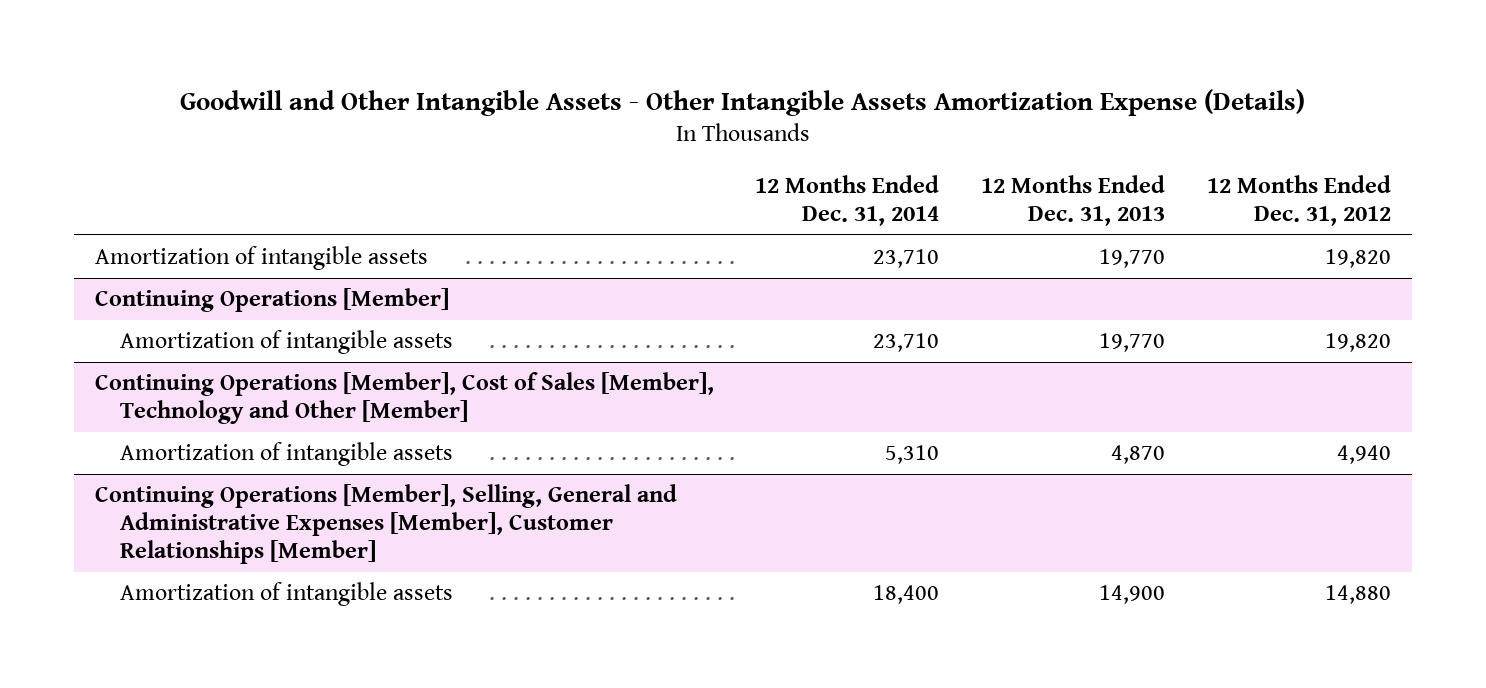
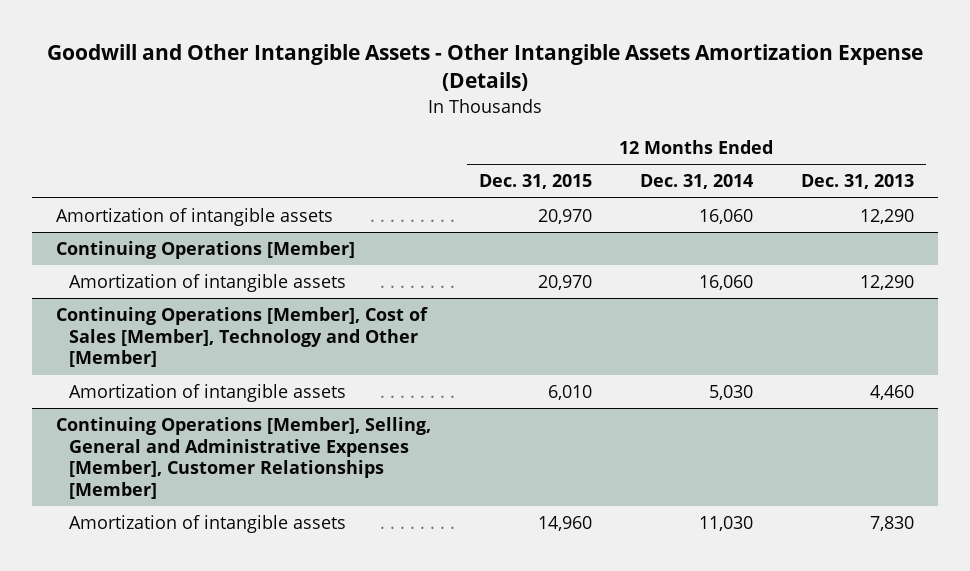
- | 12 Months Ended Dec. 31, 2014 | 12 Months Ended Dec. 31, 2013 | 12 Months Ended Dec. 31, 2012
+ | 12 Months Ended Dec. 31, 2015 | 12 Months Ended Dec. 31, 2014 | 12 Months Ended Dec. 31, 2013
- Amortization of intangible assets | 23,710 | 19,770 | 19,820
+ Amortization of intangible assets | 20,970 | 16,060 | 12,290
@ Continuing Operations [Member]
- Amortization of intangible assets | 23,710 | 19,770 | 19,820
+ Amortization of intangible assets | 20,970 | 16,060 | 12,290
@ Continuing Operations [Member], Cost of Sales [Member], Technology and Other [Member]
- Amortization of intangible assets | 5,310 | 4,870 | 4,940
+ Amortization of intangible assets | 6,010 | 5,030 | 4,460
@ Continuing Operations [Member], Selling, General and Administrative Expenses [Member], Customer Relationships [Member]
- Amortization of intangible assets | 18,400 | 14,900 | 14,880
+ Amortization of intangible assets | 14,960 | 11,030 | 7,830

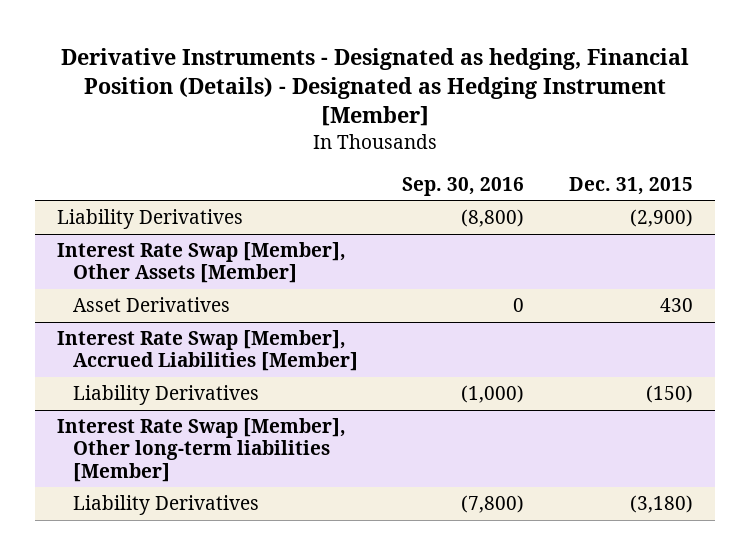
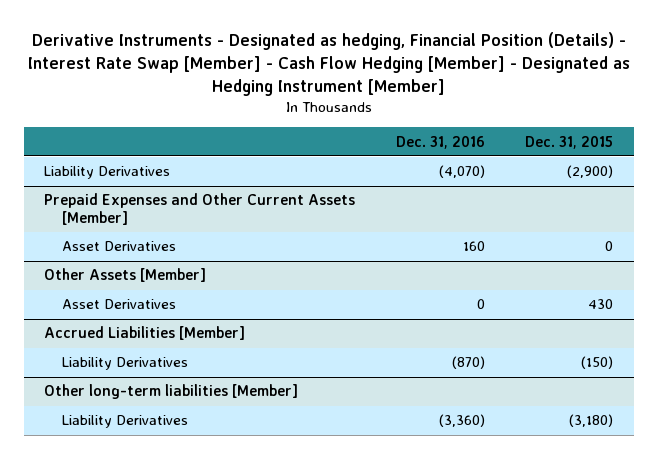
- Derivative Instruments - Designated as hedging, Financial Position (Details) - Designated as Hedging Instrument [Member]
+ Derivative Instruments - Designated as hedging, Financial Position (Details) - Interest Rate Swap [Member] - Cash Flow Hedging [Member] - Designated as Hedging Instrument [Member]
- | Sep. 30, 2016 | Dec. 31, 2015
+ | Dec. 31, 2016 | Dec. 31, 2015
- Interest Rate Swap [Member], Other Assets [Member]
+ Prepaid Expenses and Other Current Assets [Member]
+ Asset Derivatives | 160 | 0
+ Other Assets [Member]
- Interest Rate Swap [Member], Accrued Liabilities [Member]
+ Accrued Liabilities [Member]
- Interest Rate Swap [Member], Other long-term liabilities [Member]
+ Other long-term liabilities [Member]

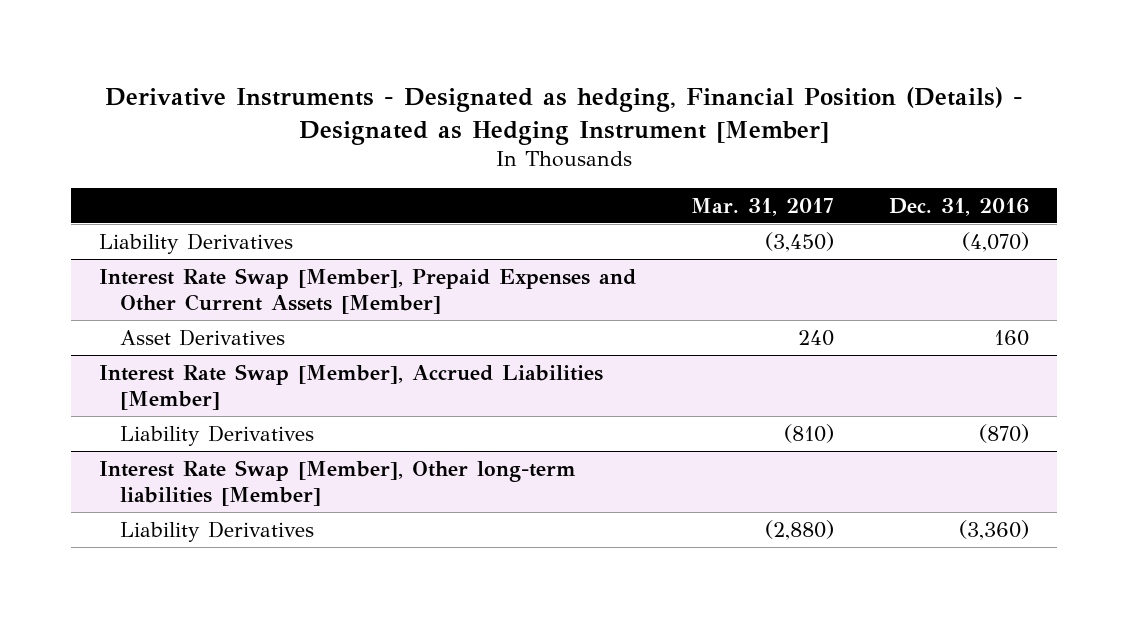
- Derivative Instruments - Designated as hedging, Financial Position (Details) - Interest Rate Swap [Member] - Cash Flow Hedging [Member] - Designated as Hedging Instrument [Member]
+ Derivative Instruments - Designated as hedging, Financial Position (Details) - Designated as Hedging Instrument [Member]
- | Dec. 31, 2016 | Dec. 31, 2015
+ | Mar. 31, 2017 | Dec. 31, 2016
- Prepaid Expenses and Other Current Assets [Member]
+ Interest Rate Swap [Member], Prepaid Expenses and Other Current Assets [Member]
- Other Assets [Member]
- Asset Derivatives | 0 | 430
- Accrued Liabilities [Member]
+ Interest Rate Swap [Member], Accrued Liabilities [Member]
- Other long-term liabilities [Member]
+ Interest Rate Swap [Member], Other long-term liabilities [Member]

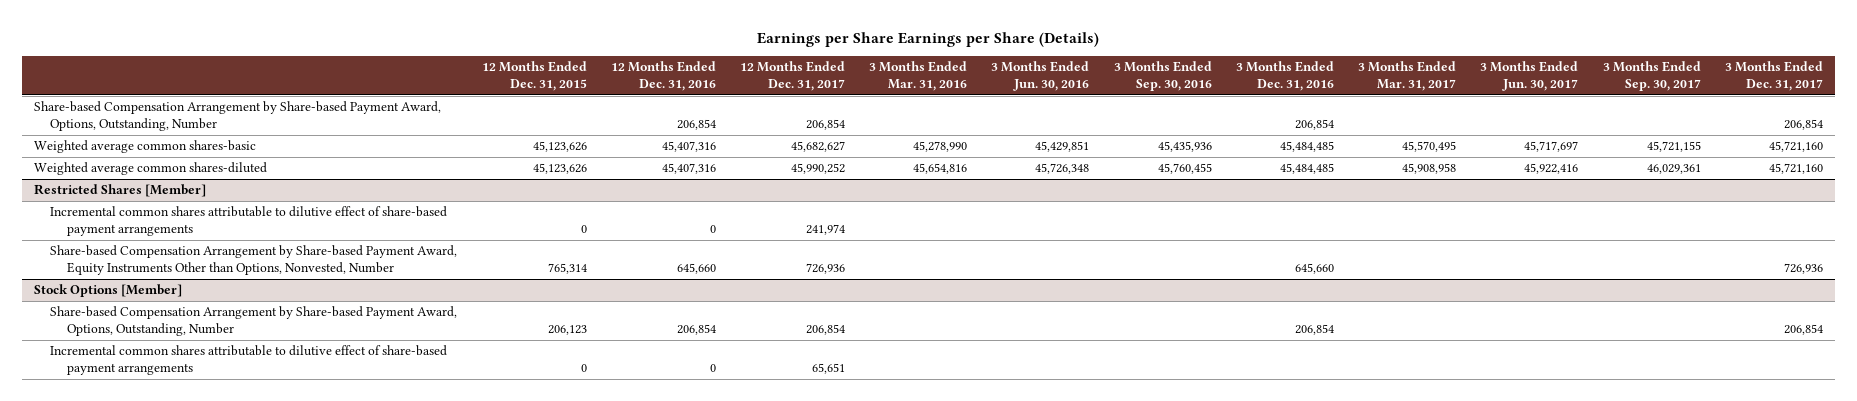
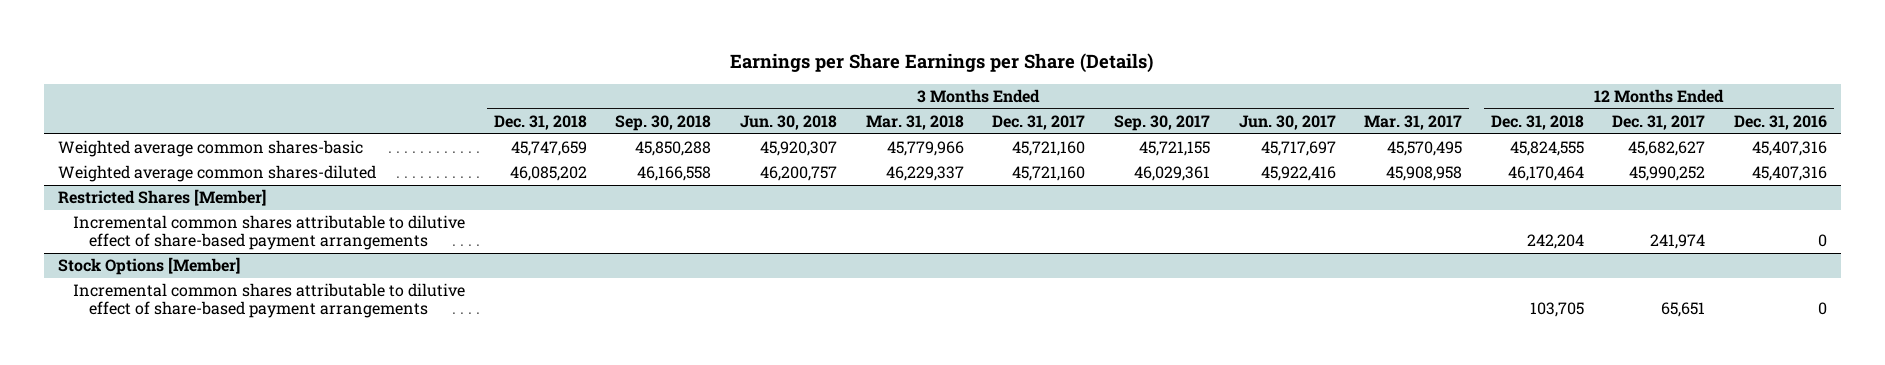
- | 12 Months Ended Dec. 31, 2015 | 12 Months Ended Dec. 31, 2016 | 12 Months Ended Dec. 31, 2017 | 3 Months Ended Mar. 31, 2016 | 3 Months Ended Jun. 30, 2016 | 3 Months Ended Sep. 30, 2016 | 3 Months Ended Dec. 31, 2016 | 3 Months Ended Mar. 31, 2017 | 3 Months Ended Jun. 30, 2017 | 3 Months Ended Sep. 30, 2017 | 3 Months Ended Dec. 31, 2017
+ | 3 Months Ended Dec. 31, 2018 | 3 Months Ended Sep. 30, 2018 | 3 Months Ended Jun. 30, 2018 | 3 Months Ended Mar. 31, 2018 | 3 Months Ended Dec. 31, 2017 | 3 Months Ended Sep. 30, 2017 | 3 Months Ended Jun. 30, 2017 | 3 Months Ended Mar. 31, 2017 | 12 Months Ended Dec. 31, 2018 | 12 Months Ended Dec. 31, 2017 | 12 Months Ended Dec. 31, 2016
- Share-based Compensation Arrangement by Share-based Payment Award, Options, Outstanding, Number | | 206,854 | 206,854 | | | | 206,854 | | | | 206,854
@ Restricted Shares [Member]
- Share-based Compensation Arrangement by Share-based Payment Award, Equity Instruments Other than Options, Nonvested, Number | 765,314 | 645,660 | 726,936 | | | | 645,660 | | | | 726,936
@ Stock Options [Member]
- Share-based Compensation Arrangement by Share-based Payment Award, Options, Outstanding, Number | 206,123 | 206,854 | 206,854 | | | | 206,854 | | | | 206,854

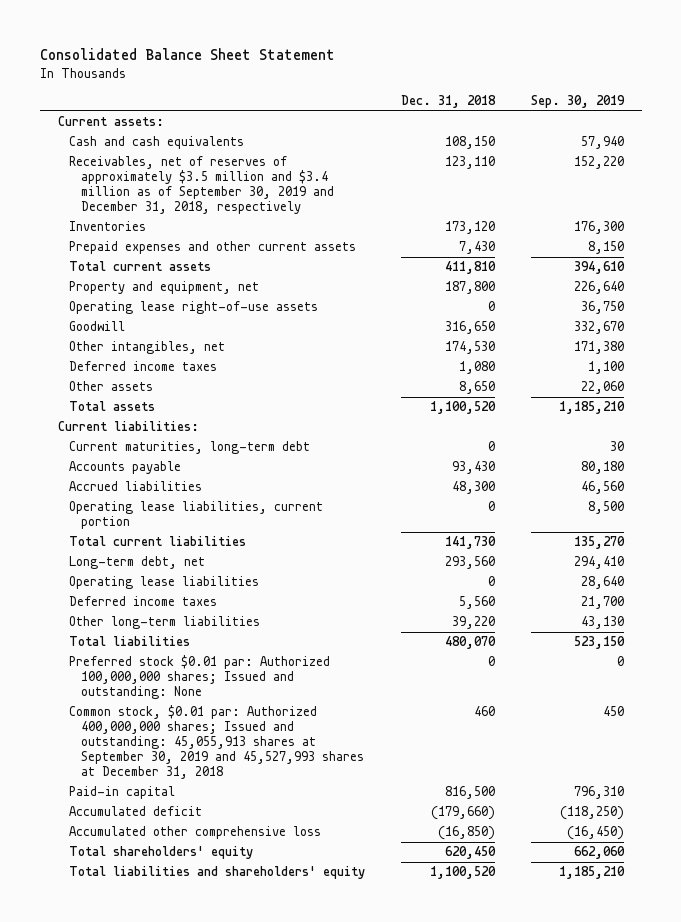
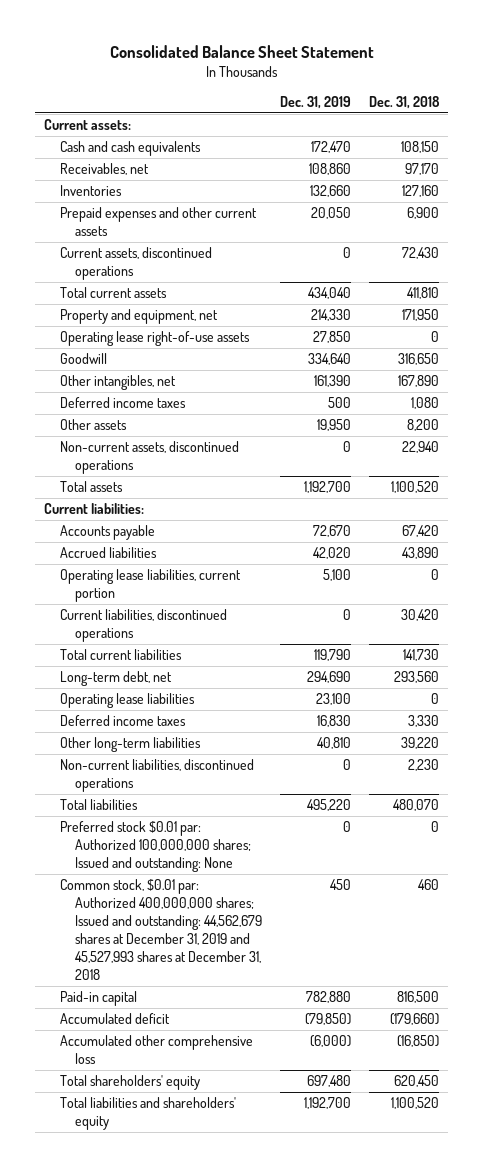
- | Dec. 31, 2018 | Sep. 30, 2019
+ | Dec. 31, 2019 | Dec. 31, 2018
- Receivables, net of reserves of approximately $3.5 million and $3.4 million as of September 30, 2019 and December 31, 2018, respectively | 123,110 | 152,220
- Inventories | 173,120 | 176,300
- Prepaid expenses and other current assets | 7,430 | 8,150
+ Receivables, net | 108,860 | 97,170
+ Inventories | 132,660 | 127,160
+ Prepaid expenses and other current assets | 20,050 | 6,900
+ Current assets, discontinued operations | 0 | 72,430
- Property and equipment, net | 187,800 | 226,640
+ Property and equipment, net | 214,330 | 171,950
- Other intangibles, net | 174,530 | 171,380
+ Other intangibles, net | 161,390 | 167,890
- Other assets | 8,650 | 22,060
+ Other assets | 19,950 | 8,200
+ Non-current assets, discontinued operations | 0 | 22,940
- Current maturities, long-term debt | 0 | 30
- Accounts payable | 93,430 | 80,180
- Accrued liabilities | 48,300 | 46,560
+ Accounts payable | 72,670 | 67,420
+ Accrued liabilities | 42,020 | 43,890
+ Current liabilities, discontinued operations | 0 | 30,420
- Deferred income taxes | 5,560 | 21,700
+ Deferred income taxes | 16,830 | 3,330
+ Non-current liabilities, discontinued operations | 0 | 2,230
- Common stock, $0.01 par: Authorized 400,000,000 shares; Issued and outstanding: 45,055,913 shares at September 30, 2019 and 45,527,993 shares at December 31, 2018 | 460 | 450
+ Common stock, $0.01 par: Authorized 400,000,000 shares; Issued and outstanding: 44,562,679 shares at December 31, 2019 and 45,527,993 shares at December 31, 2018 | 450 | 460

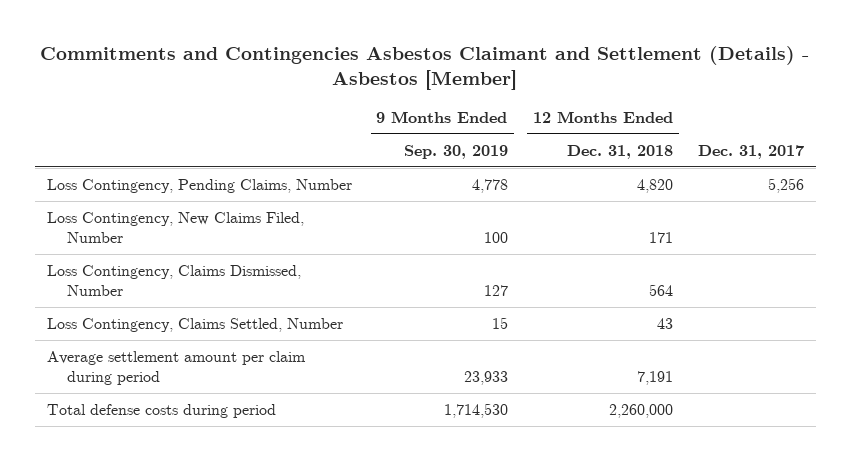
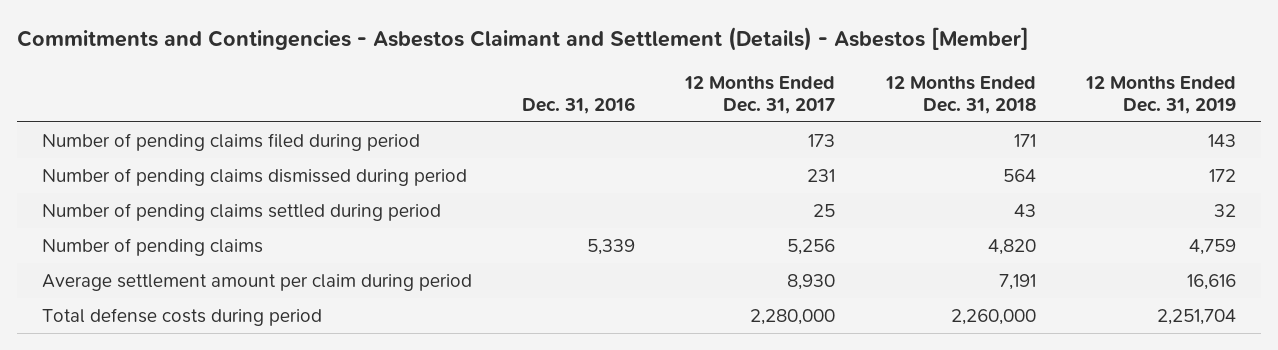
- Commitments and Contingencies Asbestos Claimant and Settlement (Details) - Asbestos [Member]
+ Commitments and Contingencies - Asbestos Claimant and Settlement (Details) - Asbestos [Member]
- | 9 Months Ended Sep. 30, 2019 | 12 Months Ended Dec. 31, 2018 | Dec. 31, 2017
+ | Dec. 31, 2016 | 12 Months Ended Dec. 31, 2017 | 12 Months Ended Dec. 31, 2018 | 12 Months Ended Dec. 31, 2019
- Loss Contingency, Pending Claims, Number | 4,778 | 4,820 | 5,256
- Loss Contingency, New Claims Filed, Number | 100 | 171 |
- Loss Contingency, Claims Dismissed, Number | 127 | 564 |
- Loss Contingency, Claims Settled, Number | 15 | 43 |
+ Number of pending claims filed during period | | 173 | 171 | 143
+ Number of pending claims dismissed during period | | 231 | 564 | 172
+ Number of pending claims settled during period | | 25 | 43 | 32
+ Number of pending claims | 5,339 | 5,256 | 4,820 | 4,759

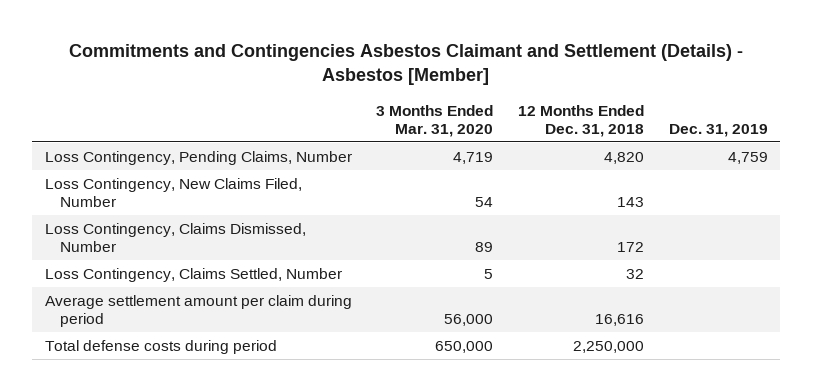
- Commitments and Contingencies - Asbestos Claimant and Settlement (Details) - Asbestos [Member]
+ Commitments and Contingencies Asbestos Claimant and Settlement (Details) - Asbestos [Member]
- | Dec. 31, 2016 | 12 Months Ended Dec. 31, 2017 | 12 Months Ended Dec. 31, 2018 | 12 Months Ended Dec. 31, 2019
+ | 3 Months Ended Mar. 31, 2020 | 12 Months Ended Dec. 31, 2018 | Dec. 31, 2019
- Number of pending claims filed during period | | 173 | 171 | 143
- Number of pending claims dismissed during period | | 231 | 564 | 172
- Number of pending claims settled during period | | 25 | 43 | 32
- Number of pending claims | 5,339 | 5,256 | 4,820 | 4,759
- Average settlement amount per claim during period | | 8,930 | 7,191 | 16,616
- Total defense costs during period | | 2,280,000 | 2,260,000 | 2,251,704
+ Loss Contingency, Pending Claims, Number | 4,719 | 4,820 | 4,759
+ Loss Contingency, New Claims Filed, Number | 54 | 143 |
+ Loss Contingency, Claims Dismissed, Number | 89 | 172 |
+ Loss Contingency, Claims Settled, Number | 5 | 32 |
+ Average settlement amount per claim during period | 56,000 | 16,616 |
+ Total defense costs during period | 650,000 | 2,250,000 |

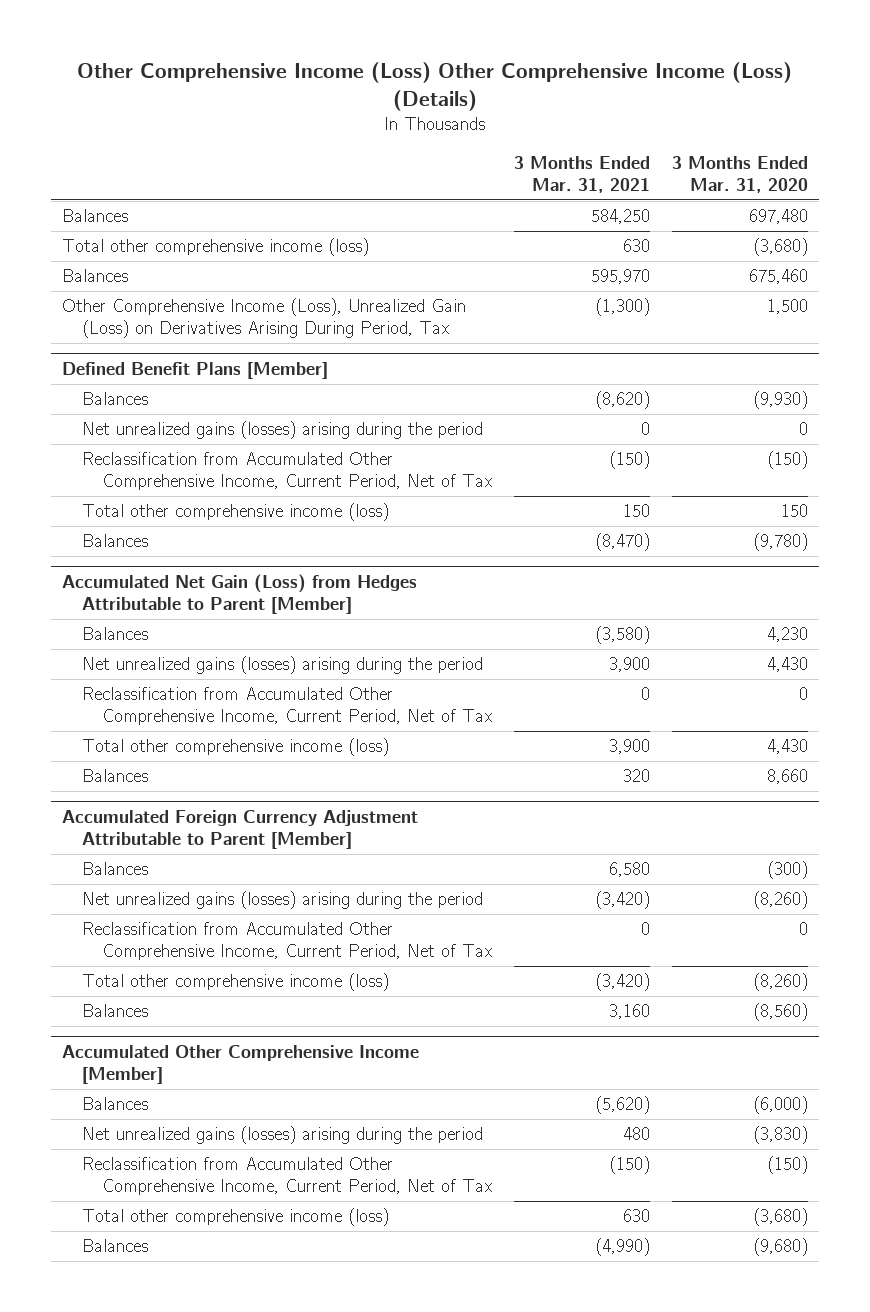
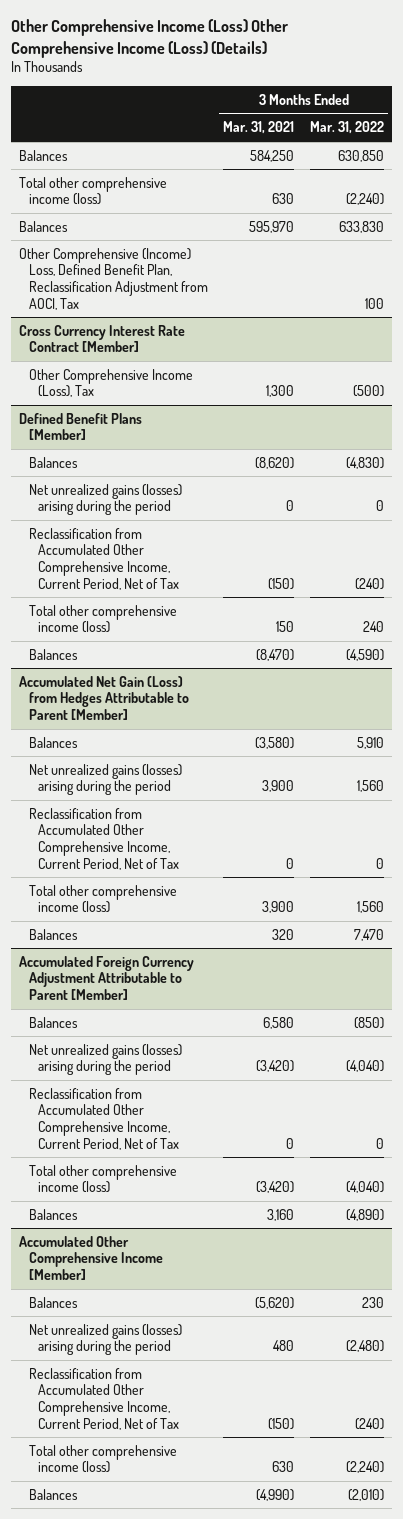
- | 3 Months Ended Mar. 31, 2021 | 3 Months Ended Mar. 31, 2020
+ | 3 Months Ended Mar. 31, 2021 | 3 Months Ended Mar. 31, 2022
- Other Comprehensive Income (Loss), Unrealized Gain (Loss) on Derivatives Arising During Period, Tax | (1,300) | 1,500
+ Other Comprehensive (Income) Loss, Defined Benefit Plan, Reclassification Adjustment from AOCI, Tax | | 100
+ Cross Currency Interest Rate Contract [Member]
+ Other Comprehensive Income (Loss), Tax | 1,300 | (500)

